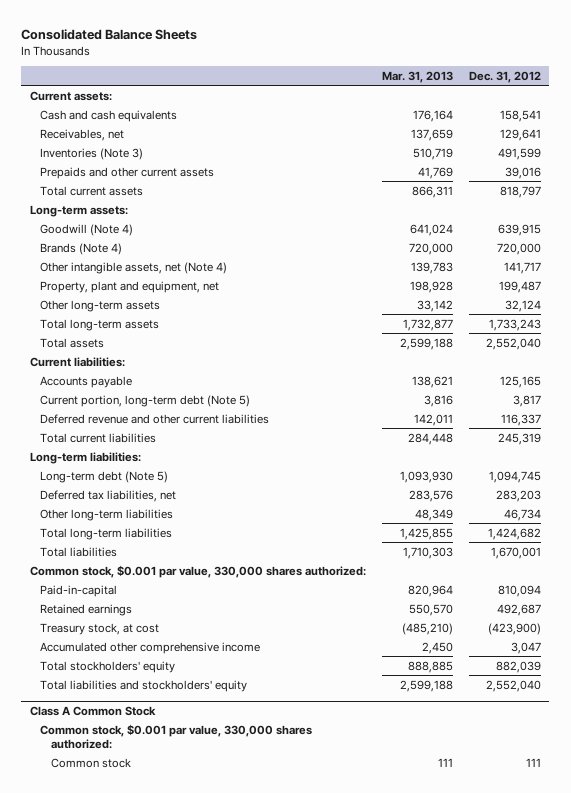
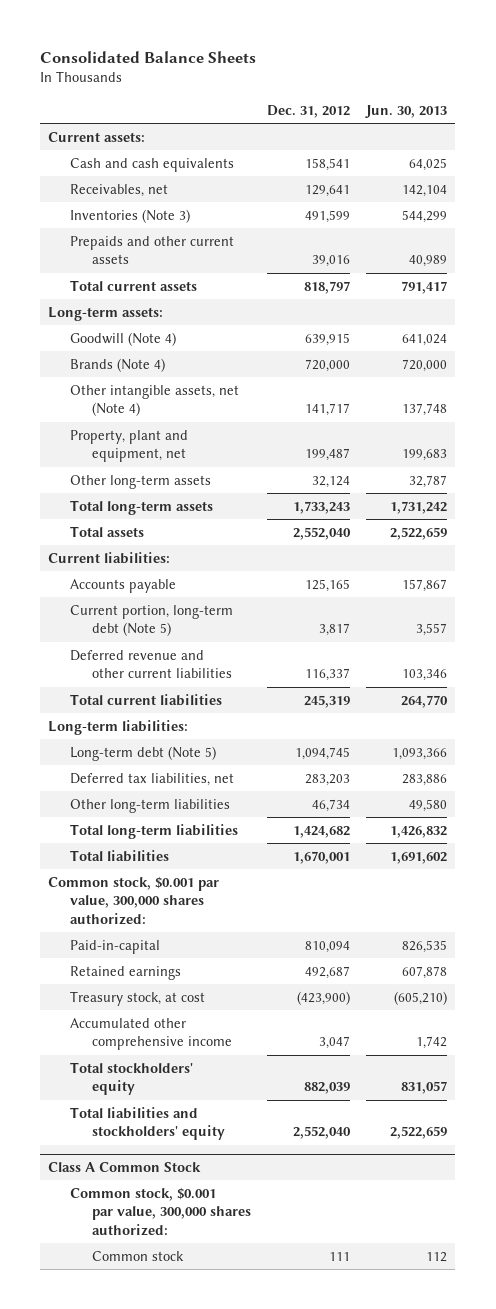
- | Mar. 31, 2013 | Dec. 31, 2012
+ | Dec. 31, 2012 | Jun. 30, 2013
- Common stock, $0.001 par value, 330,000 shares authorized:
+ Common stock, $0.001 par value, 300,000 shares authorized:
@ Class A Common Stock
- Common stock, $0.001 par value, 330,000 shares authorized:
+ Common stock, $0.001 par value, 300,000 shares authorized:

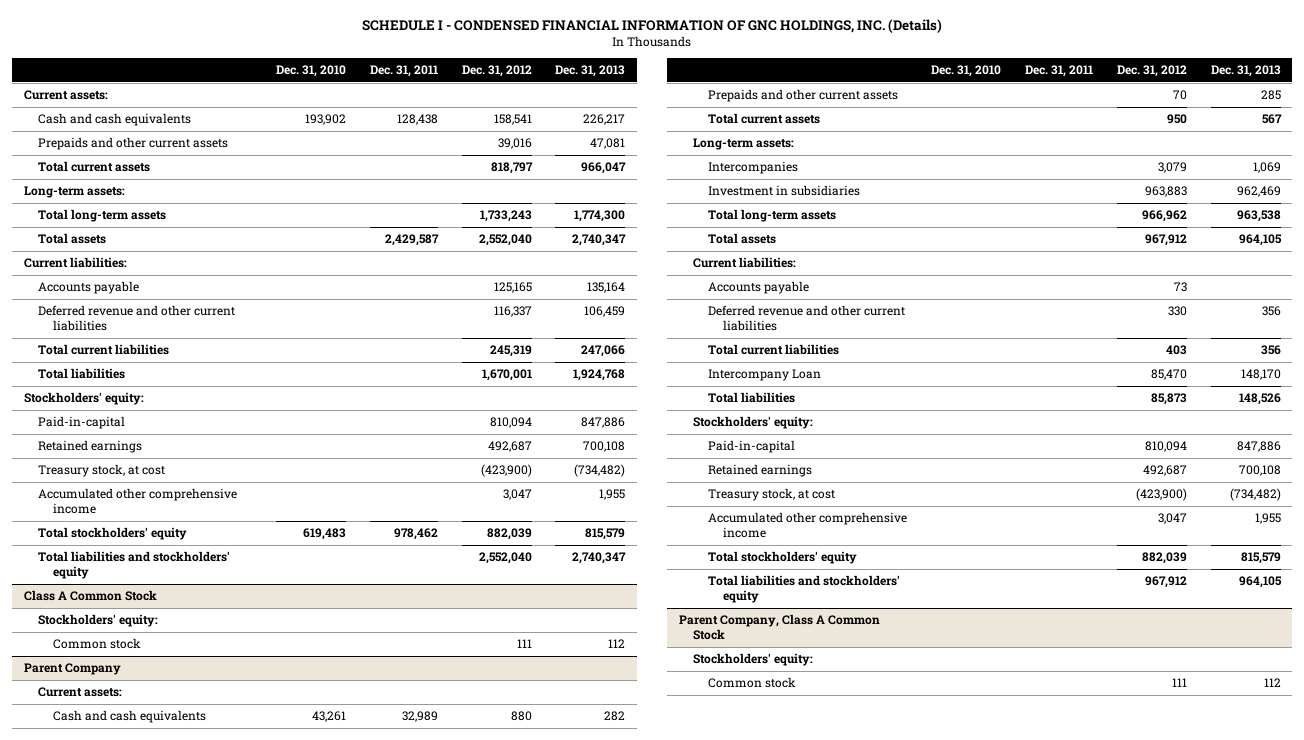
- Consolidated Balance Sheets
+ SCHEDULE I - CONDENSED FINANCIAL INFORMATION OF GNC HOLDINGS, INC. (Details)
- | Dec. 31, 2012 | Jun. 30, 2013
+ | Dec. 31, 2010 | Dec. 31, 2011 | Dec. 31, 2012 | Dec. 31, 2013
- Receivables, net | 129,641 | 142,104
- Inventories (Note 3) | 491,599 | 544,299
- Goodwill (Note 4) | 639,915 | 641,024
- Brands (Note 4) | 720,000 | 720,000
- Other intangible assets, net (Note 4) | 141,717 | 137,748
- Property, plant and equipment, net | 199,487 | 199,683
- Other long-term assets | 32,124 | 32,787
- Current portion, long-term debt (Note 5) | 3,817 | 3,557
- Long-term liabilities:
- Long-term debt (Note 5) | 1,094,745 | 1,093,366
- Deferred tax liabilities, net | 283,203 | 283,886
- Other long-term liabilities | 46,734 | 49,580
- Total long-term liabilities | 1,424,682 | 1,426,832
- Common stock, $0.001 par value, 300,000 shares authorized:
+ Stockholders' equity:
@ Class A Common Stock
- Common stock, $0.001 par value, 300,000 shares authorized:
+ Stockholders' equity:
+ Parent Company
+ Current assets:
+ Cash and cash equivalents | 43,261 | 32,989 | 880 | 282
+ Prepaids and other current assets | | | 70 | 285
+ Total current assets | | | 950 | 567
+ Long-term assets:
+ Intercompanies | | | 3,079 | 1,069
+ Investment in subsidiaries | | | 963,883 | 962,469
+ Total long-term assets | | | 966,962 | 963,538
+ Total assets | | | 967,912 | 964,105
+ Current liabilities:
+ Accounts payable | | | 73 |
+ Deferred revenue and other current liabilities | | | 330 | 356
+ Total current liabilities | | | 403 | 356
+ Intercompany Loan | | | 85,470 | 148,170
+ Total liabilities | | | 85,873 | 148,526
+ Stockholders' equity:
+ Paid-in-capital | | | 810,094 | 847,886
+ Retained earnings | | | 492,687 | 700,108
+ Treasury stock, at cost | | | (423,900) | (734,482)
+ Accumulated other comprehensive income | | | 3,047 | 1,955
+ Total stockholders' equity | | | 882,039 | 815,579
+ Total liabilities and stockholders' equity | | | 967,912 | 964,105
+ Parent Company, Class A Common Stock
+ Stockholders' equity:
+ Common stock | | | 111 | 112

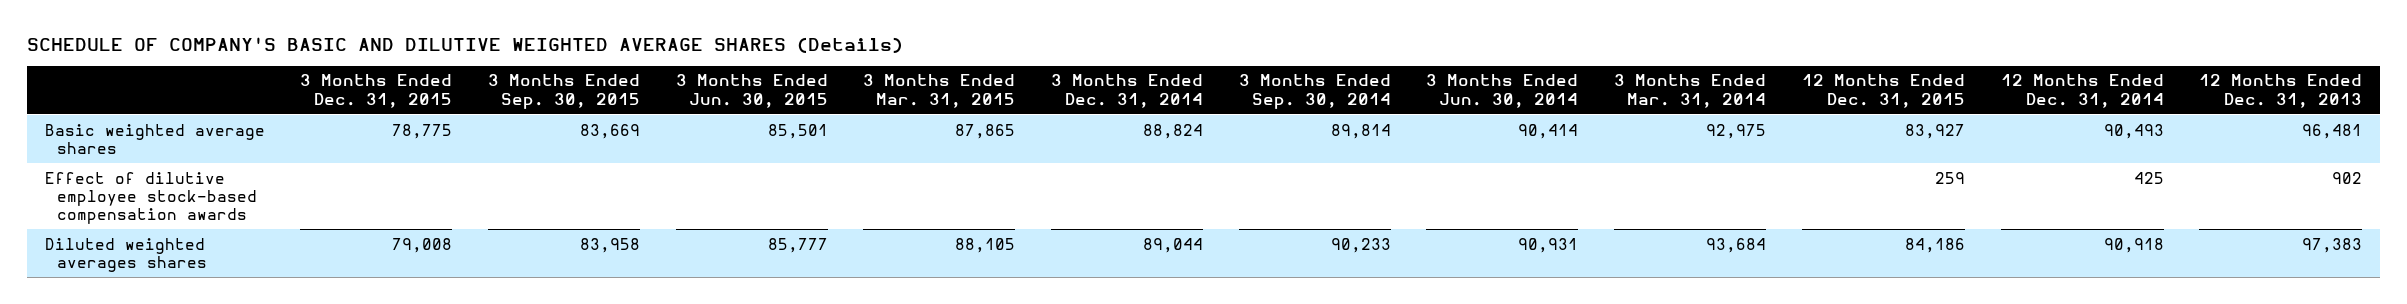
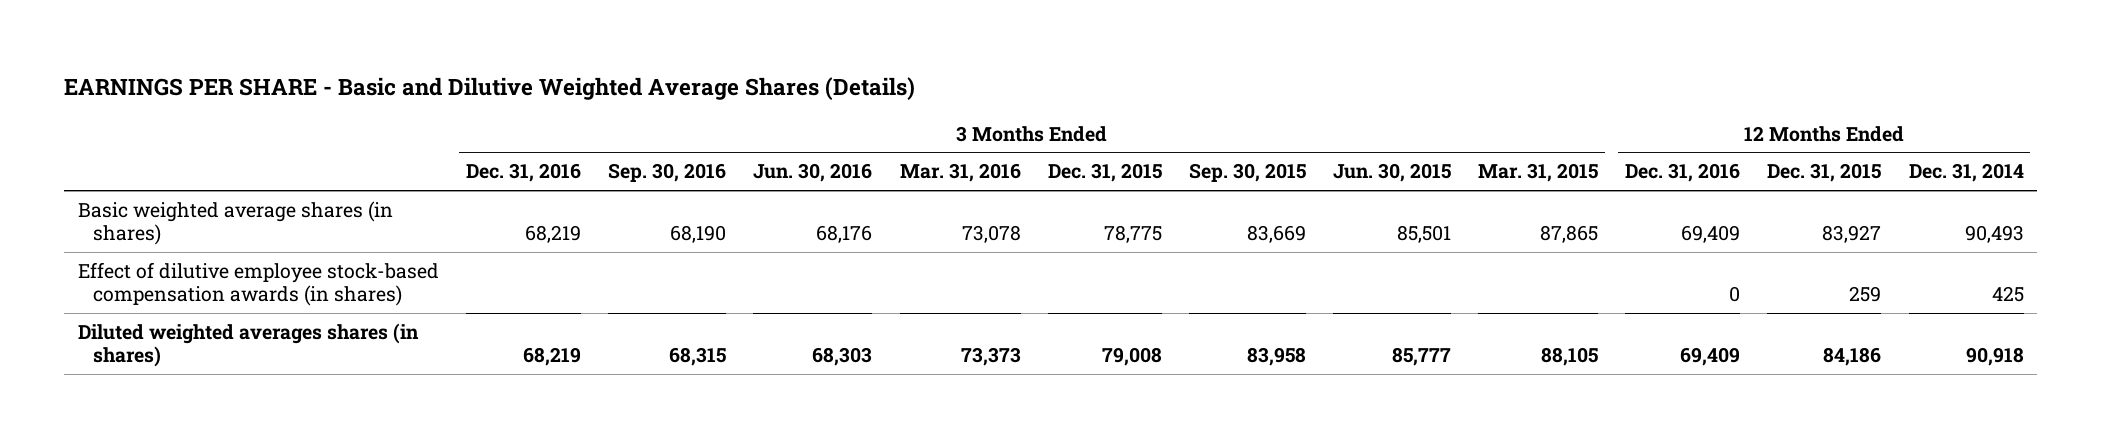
- SCHEDULE OF COMPANY'S BASIC AND DILUTIVE WEIGHTED AVERAGE SHARES (Details)
+ EARNINGS PER SHARE - Basic and Dilutive Weighted Average Shares (Details)
- | 3 Months Ended Dec. 31, 2015 | 3 Months Ended Sep. 30, 2015 | 3 Months Ended Jun. 30, 2015 | 3 Months Ended Mar. 31, 2015 | 3 Months Ended Dec. 31, 2014 | 3 Months Ended Sep. 30, 2014 | 3 Months Ended Jun. 30, 2014 | 3 Months Ended Mar. 31, 2014 | 12 Months Ended Dec. 31, 2015 | 12 Months Ended Dec. 31, 2014 | 12 Months Ended Dec. 31, 2013
+ | 3 Months Ended Dec. 31, 2016 | 3 Months Ended Sep. 30, 2016 | 3 Months Ended Jun. 30, 2016 | 3 Months Ended Mar. 31, 2016 | 3 Months Ended Dec. 31, 2015 | 3 Months Ended Sep. 30, 2015 | 3 Months Ended Jun. 30, 2015 | 3 Months Ended Mar. 31, 2015 | 12 Months Ended Dec. 31, 2016 | 12 Months Ended Dec. 31, 2015 | 12 Months Ended Dec. 31, 2014
- Basic weighted average shares | 78,775 | 83,669 | 85,501 | 87,865 | 88,824 | 89,814 | 90,414 | 92,975 | 83,927 | 90,493 | 96,481
- Effect of dilutive employee stock-based compensation awards | | | | | | | | | 259 | 425 | 902
- Diluted weighted averages shares | 79,008 | 83,958 | 85,777 | 88,105 | 89,044 | 90,233 | 90,931 | 93,684 | 84,186 | 90,918 | 97,383
+ Basic weighted average shares (in shares) | 68,219 | 68,190 | 68,176 | 73,078 | 78,775 | 83,669 | 85,501 | 87,865 | 69,409 | 83,927 | 90,493
+ Effect of dilutive employee stock-based compensation awards (in shares) | | | | | | | | | 0 | 259 | 425
+ Diluted weighted averages shares (in shares) | 68,219 | 68,315 | 68,303 | 73,373 | 79,008 | 83,958 | 85,777 | 88,105 | 69,409 | 84,186 | 90,918

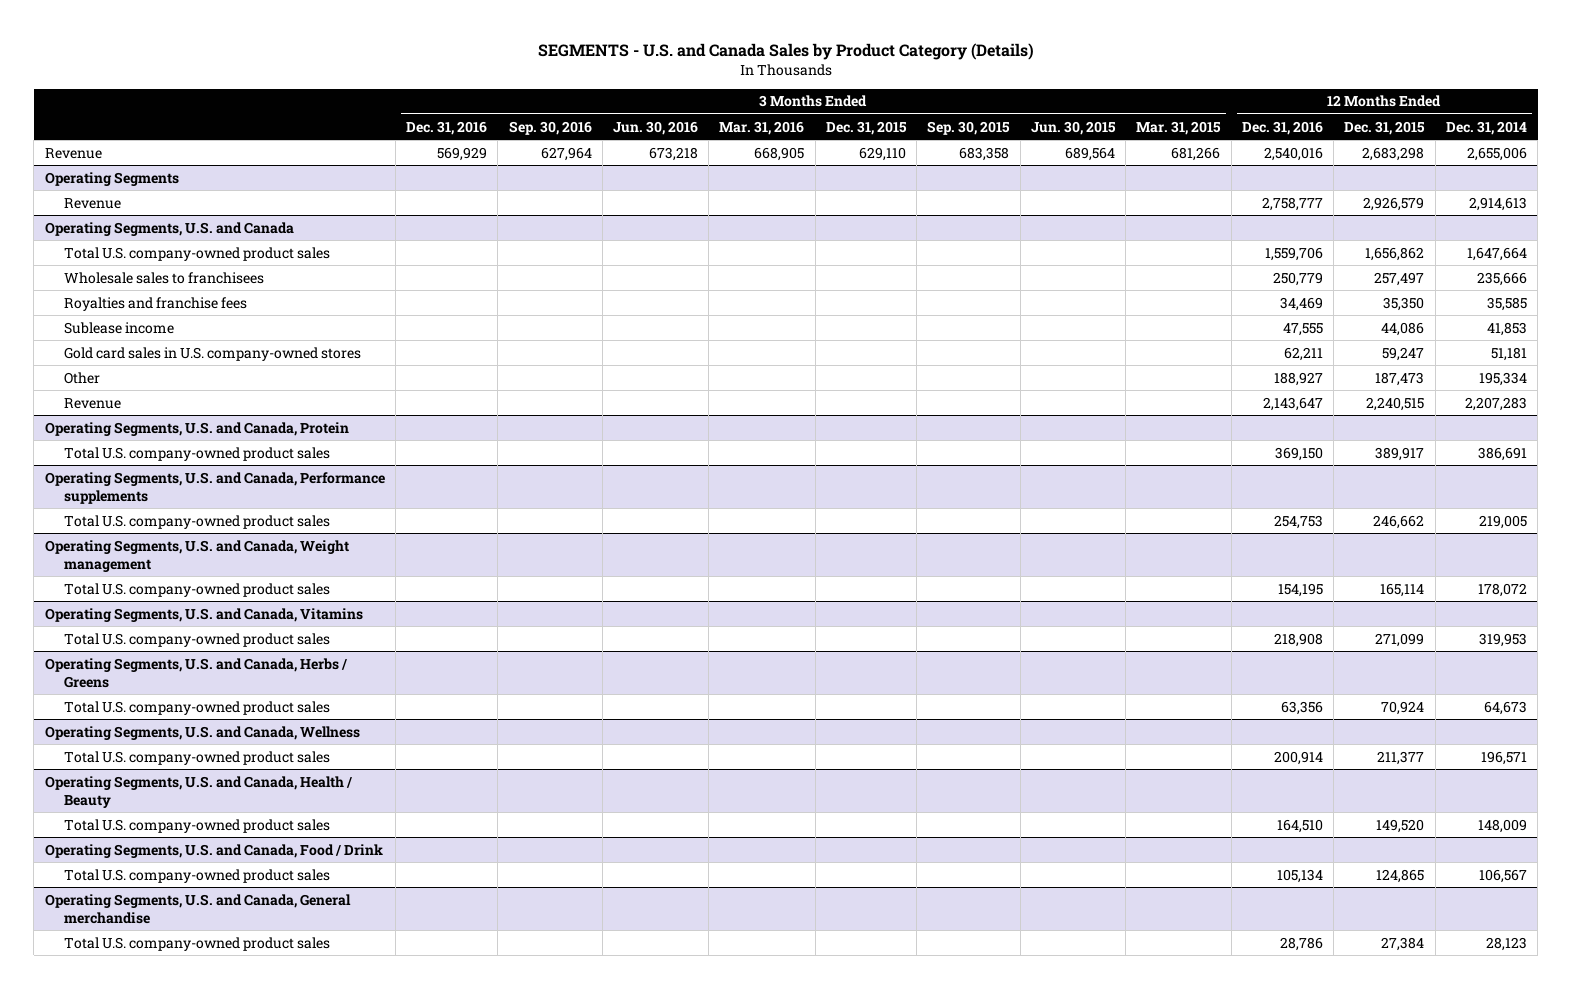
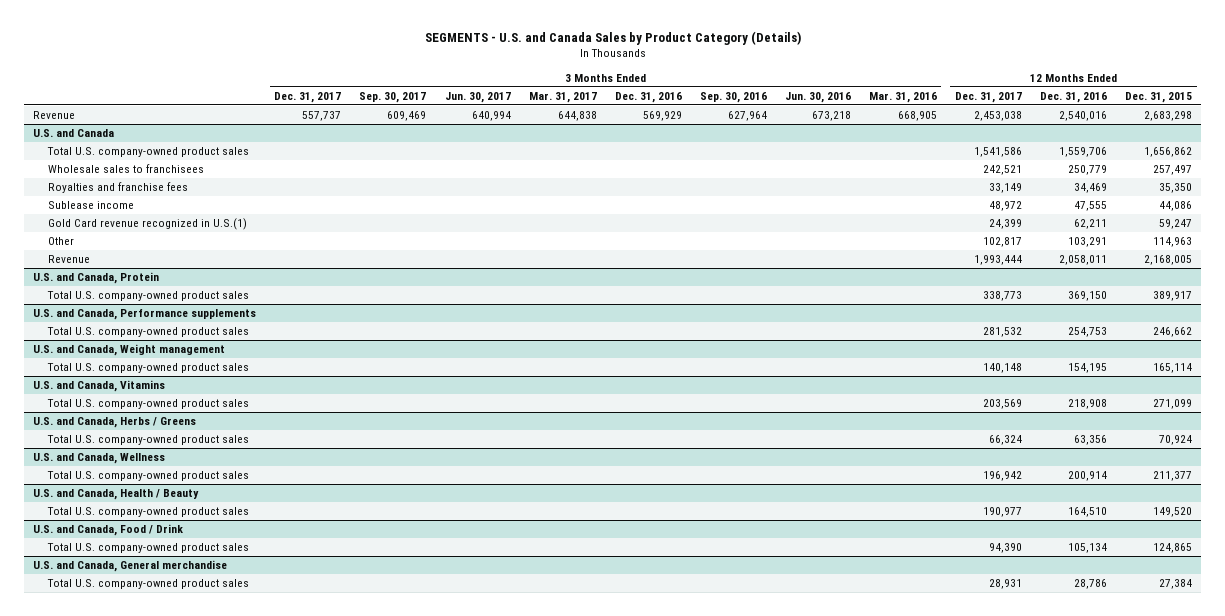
- | 3 Months Ended Dec. 31, 2016 | 3 Months Ended Sep. 30, 2016 | 3 Months Ended Jun. 30, 2016 | 3 Months Ended Mar. 31, 2016 | 3 Months Ended Dec. 31, 2015 | 3 Months Ended Sep. 30, 2015 | 3 Months Ended Jun. 30, 2015 | 3 Months Ended Mar. 31, 2015 | 12 Months Ended Dec. 31, 2016 | 12 Months Ended Dec. 31, 2015 | 12 Months Ended Dec. 31, 2014
+ | 3 Months Ended Dec. 31, 2017 | 3 Months Ended Sep. 30, 2017 | 3 Months Ended Jun. 30, 2017 | 3 Months Ended Mar. 31, 2017 | 3 Months Ended Dec. 31, 2016 | 3 Months Ended Sep. 30, 2016 | 3 Months Ended Jun. 30, 2016 | 3 Months Ended Mar. 31, 2016 | 12 Months Ended Dec. 31, 2017 | 12 Months Ended Dec. 31, 2016 | 12 Months Ended Dec. 31, 2015
- Operating Segments
- Revenue | | | | | | | | | 2,758,777 | 2,926,579 | 2,914,613
- Operating Segments, U.S. and Canada
+ U.S. and Canada
- Gold card sales in U.S. company-owned stores | | | | | | | | | 62,211 | 59,247 | 51,181
- Other | | | | | | | | | 188,927 | 187,473 | 195,334
- Revenue | | | | | | | | | 2,143,647 | 2,240,515 | 2,207,283
- Operating Segments, U.S. and Canada, Protein
+ Gold Card revenue recognized in U.S.(1) | | | | | | | | | 24,399 | 62,211 | 59,247
+ Other | | | | | | | | | 102,817 | 103,291 | 114,963
+ Revenue | | | | | | | | | 1,993,444 | 2,058,011 | 2,168,005
+ U.S. and Canada, Protein
- Operating Segments, U.S. and Canada, Performance supplements
+ U.S. and Canada, Performance supplements
- Operating Segments, U.S. and Canada, Weight management
+ U.S. and Canada, Weight management
- Operating Segments, U.S. and Canada, Vitamins
+ U.S. and Canada, Vitamins
- Operating Segments, U.S. and Canada, Herbs / Greens
+ U.S. and Canada, Herbs / Greens
- Operating Segments, U.S. and Canada, Wellness
+ U.S. and Canada, Wellness
- Operating Segments, U.S. and Canada, Health / Beauty
+ U.S. and Canada, Health / Beauty
- Operating Segments, U.S. and Canada, Food / Drink
+ U.S. and Canada, Food / Drink
- Operating Segments, U.S. and Canada, General merchandise
+ U.S. and Canada, General merchandise

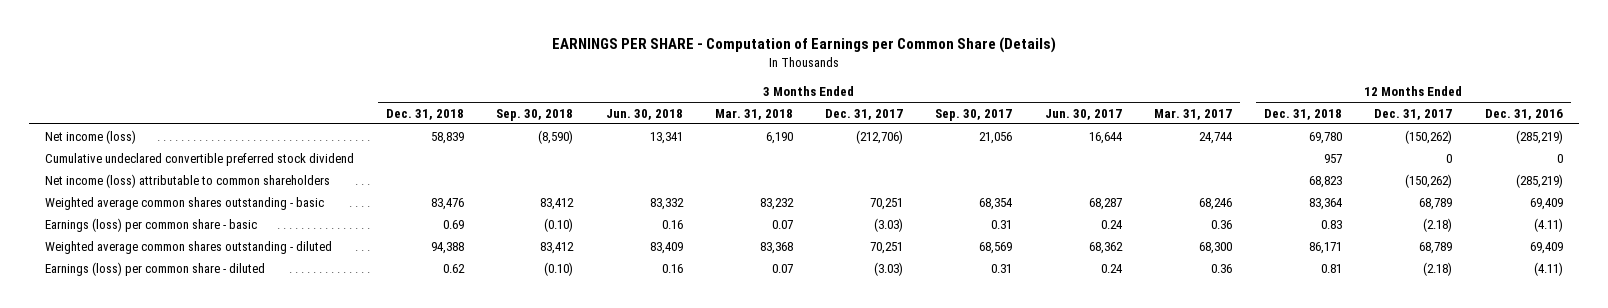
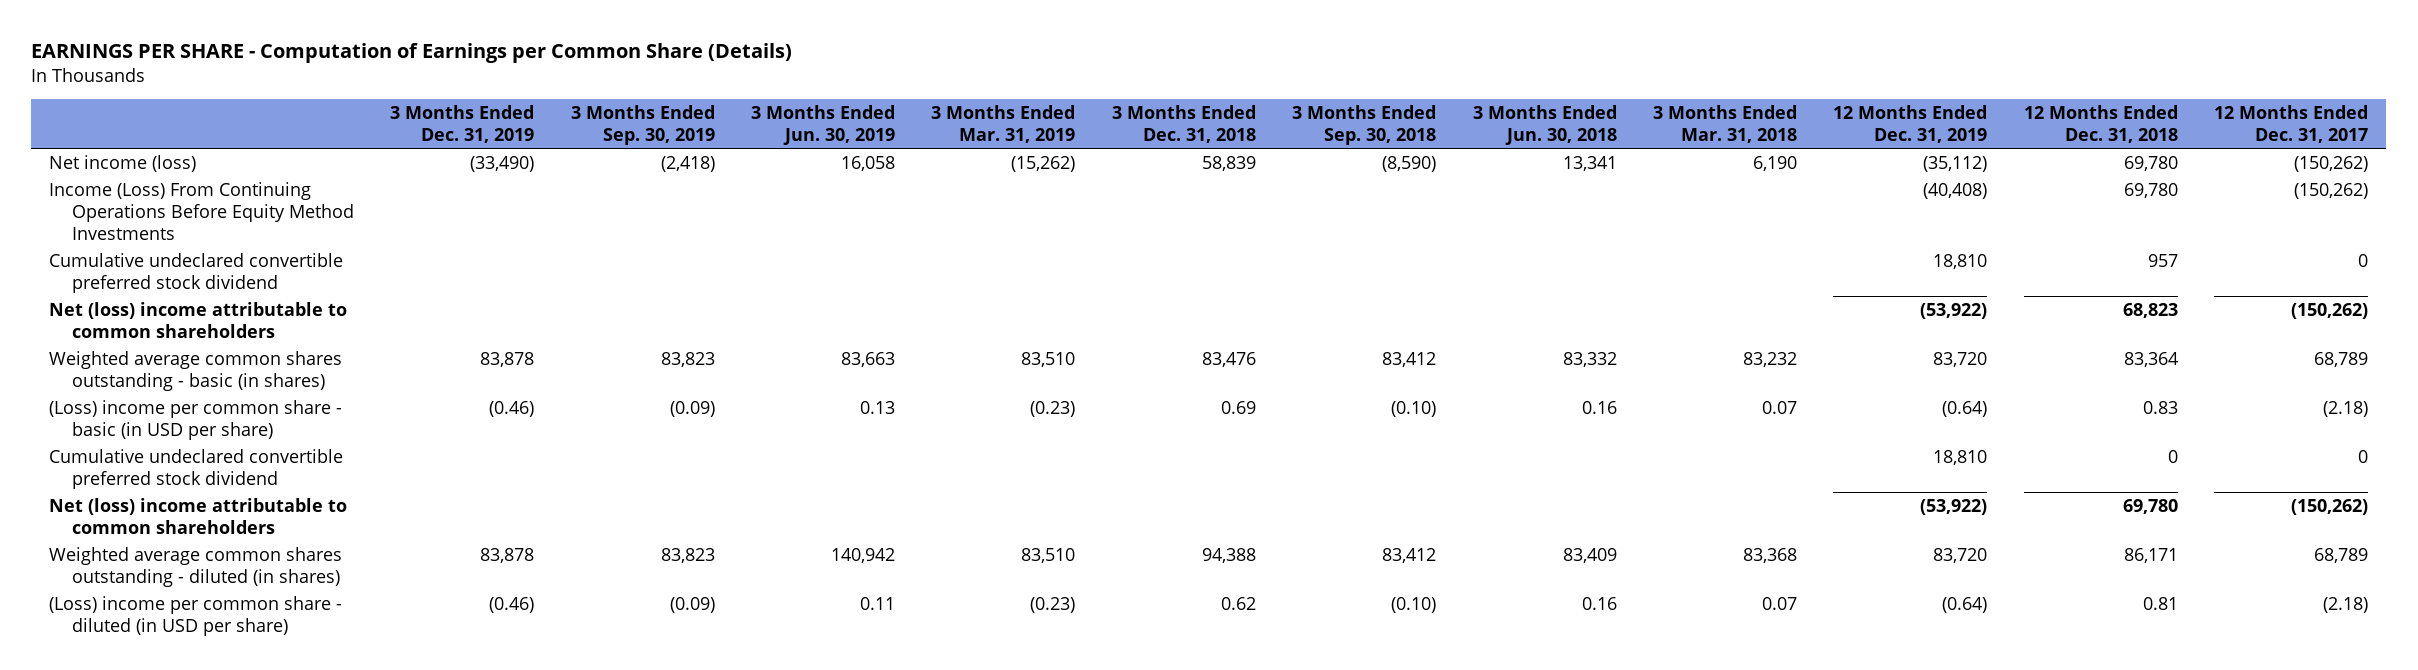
- | 3 Months Ended Dec. 31, 2018 | 3 Months Ended Sep. 30, 2018 | 3 Months Ended Jun. 30, 2018 | 3 Months Ended Mar. 31, 2018 | 3 Months Ended Dec. 31, 2017 | 3 Months Ended Sep. 30, 2017 | 3 Months Ended Jun. 30, 2017 | 3 Months Ended Mar. 31, 2017 | 12 Months Ended Dec. 31, 2018 | 12 Months Ended Dec. 31, 2017 | 12 Months Ended Dec. 31, 2016
+ | 3 Months Ended Dec. 31, 2019 | 3 Months Ended Sep. 30, 2019 | 3 Months Ended Jun. 30, 2019 | 3 Months Ended Mar. 31, 2019 | 3 Months Ended Dec. 31, 2018 | 3 Months Ended Sep. 30, 2018 | 3 Months Ended Jun. 30, 2018 | 3 Months Ended Mar. 31, 2018 | 12 Months Ended Dec. 31, 2019 | 12 Months Ended Dec. 31, 2018 | 12 Months Ended Dec. 31, 2017
+ Income (Loss) From Continuing Operations Before Equity Method Investments | | | | | | | | | (40,408) | 69,780 | (150,262)
- Net income (loss) attributable to common shareholders | | | | | | | | | 68,823 | (150,262) | (285,219)
- Weighted average common shares outstanding - basic | 83,476 | 83,412 | 83,332 | 83,232 | 70,251 | 68,354 | 68,287 | 68,246 | 83,364 | 68,789 | 69,409
- Earnings (loss) per common share - basic | 0.69 | (0.10) | 0.16 | 0.07 | (3.03) | 0.31 | 0.24 | 0.36 | 0.83 | (2.18) | (4.11)
- Weighted average common shares outstanding - diluted | 94,388 | 83,412 | 83,409 | 83,368 | 70,251 | 68,569 | 68,362 | 68,300 | 86,171 | 68,789 | 69,409
- Earnings (loss) per common share - diluted | 0.62 | (0.10) | 0.16 | 0.07 | (3.03) | 0.31 | 0.24 | 0.36 | 0.81 | (2.18) | (4.11)
+ Net (loss) income attributable to common shareholders | | | | | | | | | (53,922) | 68,823 | (150,262)
+ Weighted average common shares outstanding - basic (in shares) | 83,878 | 83,823 | 83,663 | 83,510 | 83,476 | 83,412 | 83,332 | 83,232 | 83,720 | 83,364 | 68,789
+ (Loss) income per common share - basic (in USD per share) | (0.46) | (0.09) | 0.13 | (0.23) | 0.69 | (0.10) | 0.16 | 0.07 | (0.64) | 0.83 | (2.18)
+ Cumulative undeclared convertible preferred stock dividend | | | | | | | | | 18,810 | 0 | 0
+ Net (loss) income attributable to common shareholders | | | | | | | | | (53,922) | 69,780 | (150,262)
+ Weighted average common shares outstanding - diluted (in shares) | 83,878 | 83,823 | 140,942 | 83,510 | 94,388 | 83,412 | 83,409 | 83,368 | 83,720 | 86,171 | 68,789
+ (Loss) income per common share - diluted (in USD per share) | (0.46) | (0.09) | 0.11 | (0.23) | 0.62 | (0.10) | 0.16 | 0.07 | (0.64) | 0.81 | (2.18)

